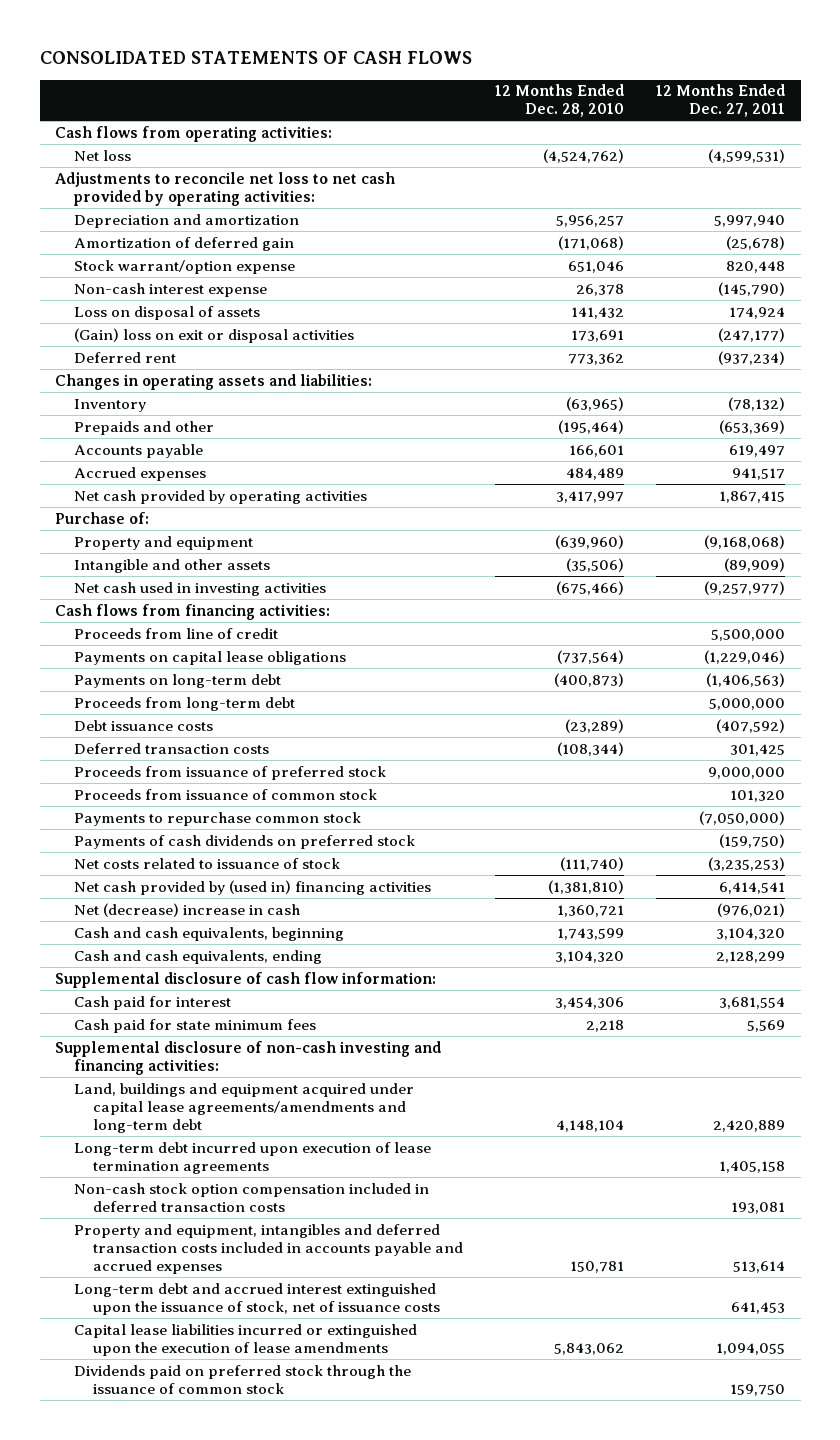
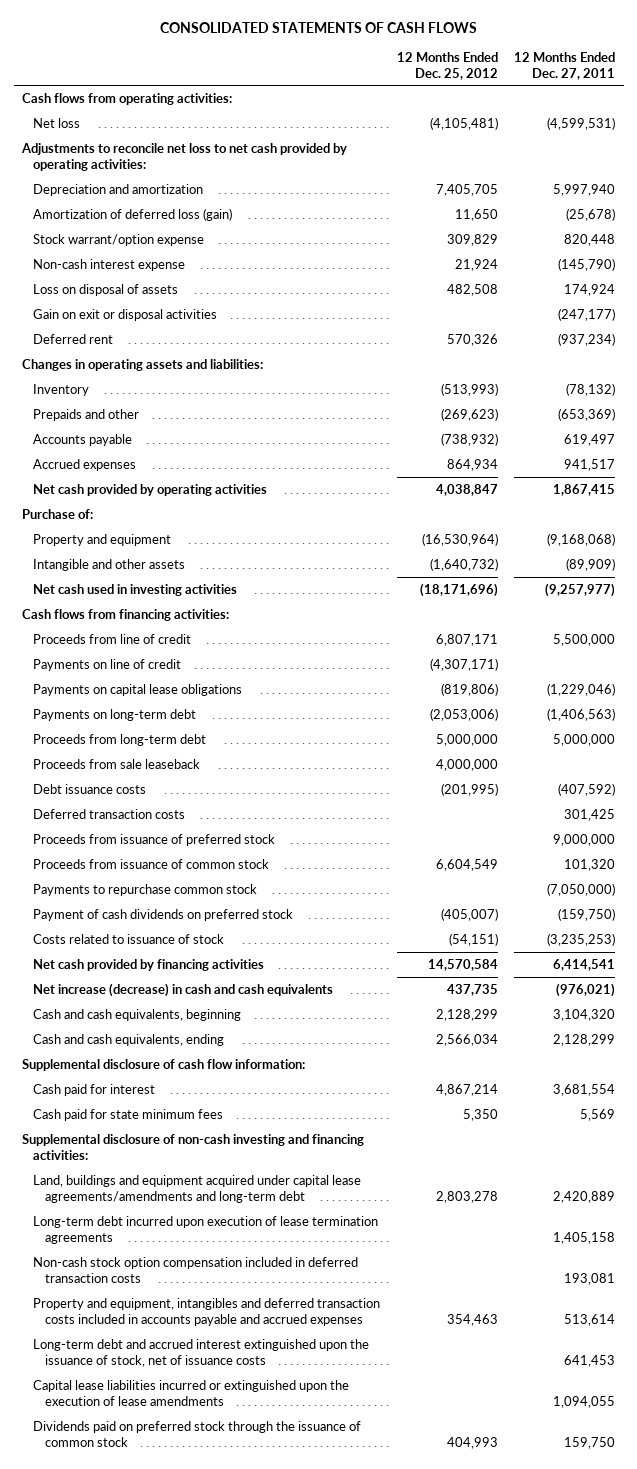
- | 12 Months Ended Dec. 28, 2010 | 12 Months Ended Dec. 27, 2011
+ | 12 Months Ended Dec. 25, 2012 | 12 Months Ended Dec. 27, 2011
- Amortization of deferred gain | (171,068) | (25,678)
+ Amortization of deferred loss (gain) | 11,650 | (25,678)
- (Gain) loss on exit or disposal activities | 173,691 | (247,177)
+ Gain on exit or disposal activities | | (247,177)
+ Payments on line of credit | (4,307,171) |
+ Proceeds from sale leaseback | 4,000,000 |
- Payments of cash dividends on preferred stock | | (159,750)
- Net costs related to issuance of stock | (111,740) | (3,235,253)
- Net cash provided by (used in) financing activities | (1,381,810) | 6,414,541
- Net (decrease) increase in cash | 1,360,721 | (976,021)
+ Payment of cash dividends on preferred stock | (405,007) | (159,750)
+ Costs related to issuance of stock | (54,151) | (3,235,253)
+ Net cash provided by financing activities | 14,570,584 | 6,414,541
+ Net increase (decrease) in cash and cash equivalents | 437,735 | (976,021)

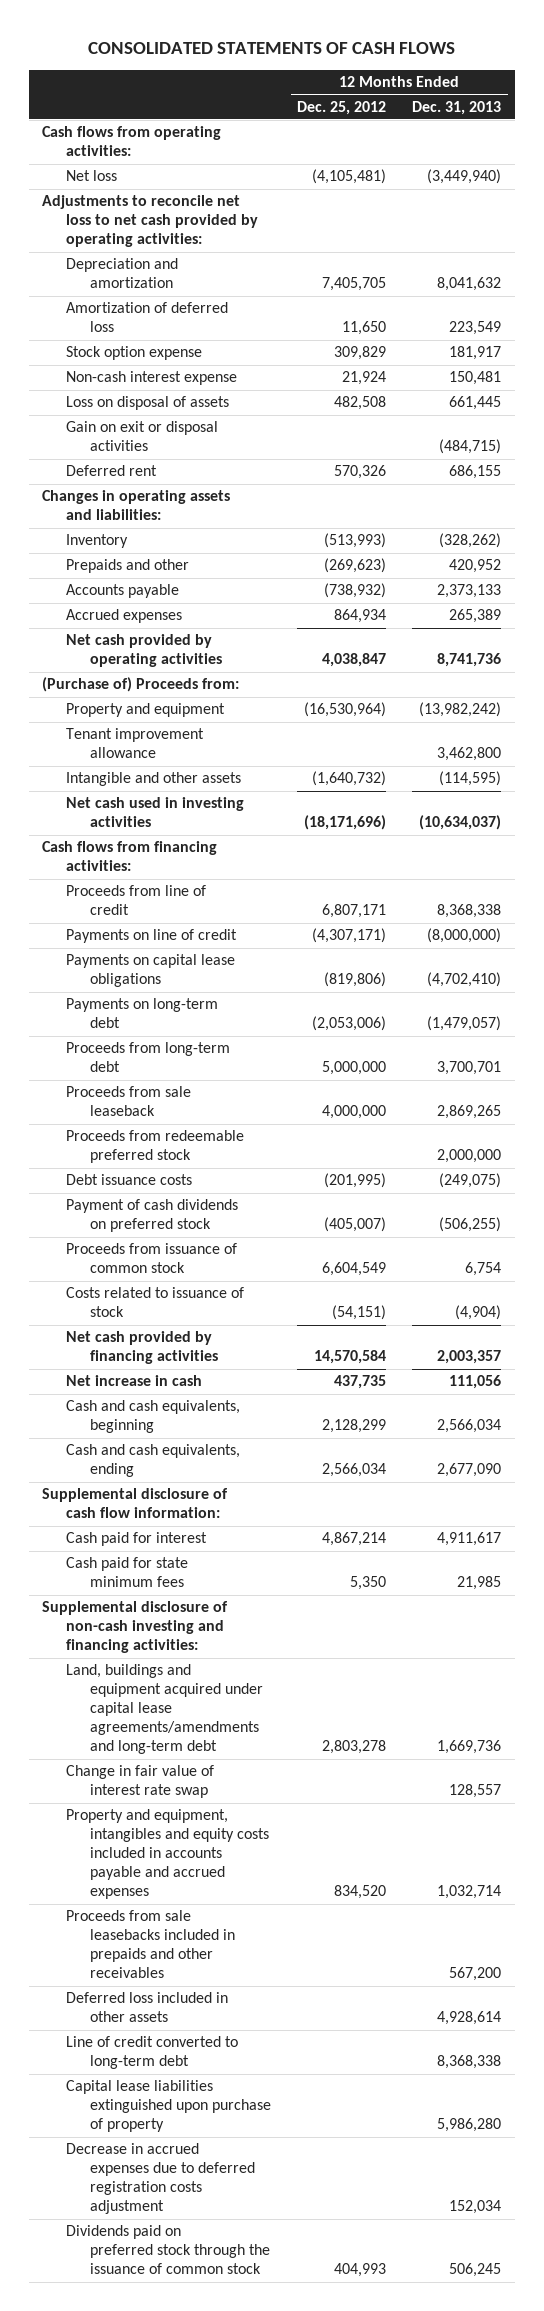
- | 12 Months Ended Dec. 25, 2012 | 12 Months Ended Dec. 27, 2011
+ | 12 Months Ended Dec. 25, 2012 | 12 Months Ended Dec. 31, 2013
- Amortization of deferred loss (gain) | 11,650 | (25,678)
- Stock warrant/option expense | 309,829 | 820,448
+ Amortization of deferred loss | 11,650 | 223,549
+ Stock option expense | 309,829 | 181,917
- Purchase of:
+ (Purchase of) Proceeds from:
+ Tenant improvement allowance | | 3,462,800
+ Proceeds from redeemable preferred stock | | 2,000,000
- Deferred transaction costs | | 301,425
- Proceeds from issuance of preferred stock | | 9,000,000
- Payments to repurchase common stock | | (7,050,000)
moved down: Proceeds from issuance of common stock | 6,604,549 | 6,754
- Net increase (decrease) in cash and cash equivalents | 437,735 | (976,021)
+ Net increase in cash | 437,735 | 111,056
- Long-term debt incurred upon execution of lease termination agreements | | 1,405,158
- Non-cash stock option compensation included in deferred transaction costs | | 193,081
- Property and equipment, intangibles and deferred transaction costs included in accounts payable and accrued expenses | 354,463 | 513,614
- Long-term debt and accrued interest extinguished upon the issuance of stock, net of issuance costs | | 641,453
- Capital lease liabilities incurred or extinguished upon the execution of lease amendments | | 1,094,055
+ Change in fair value of interest rate swap | | 128,557
+ Property and equipment, intangibles and equity costs included in accounts payable and accrued expenses | 834,520 | 1,032,714
+ Proceeds from sale leasebacks included in prepaids and other receivables | | 567,200
+ Deferred loss included in other assets | | 4,928,614
+ Line of credit converted to long-term debt | | 8,368,338
+ Capital lease liabilities extinguished upon purchase of property | | 5,986,280
+ Decrease in accrued expenses due to deferred registration costs adjustment | | 152,034

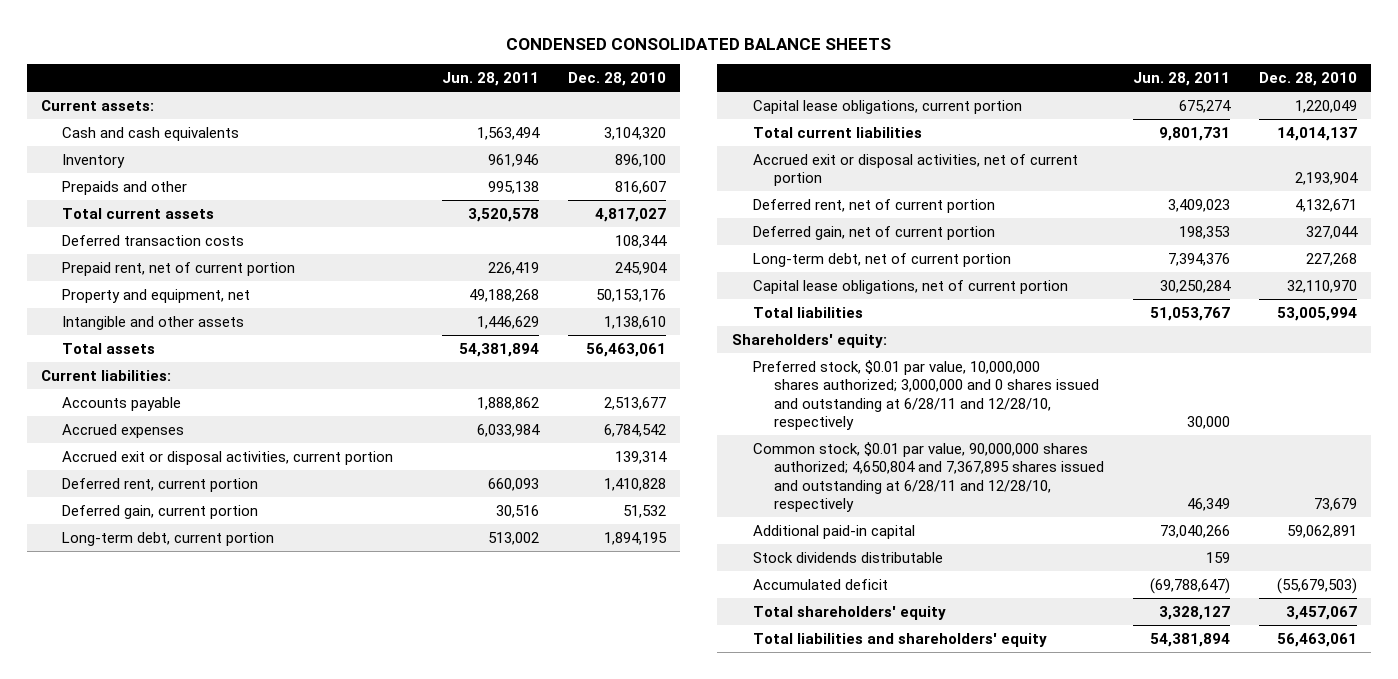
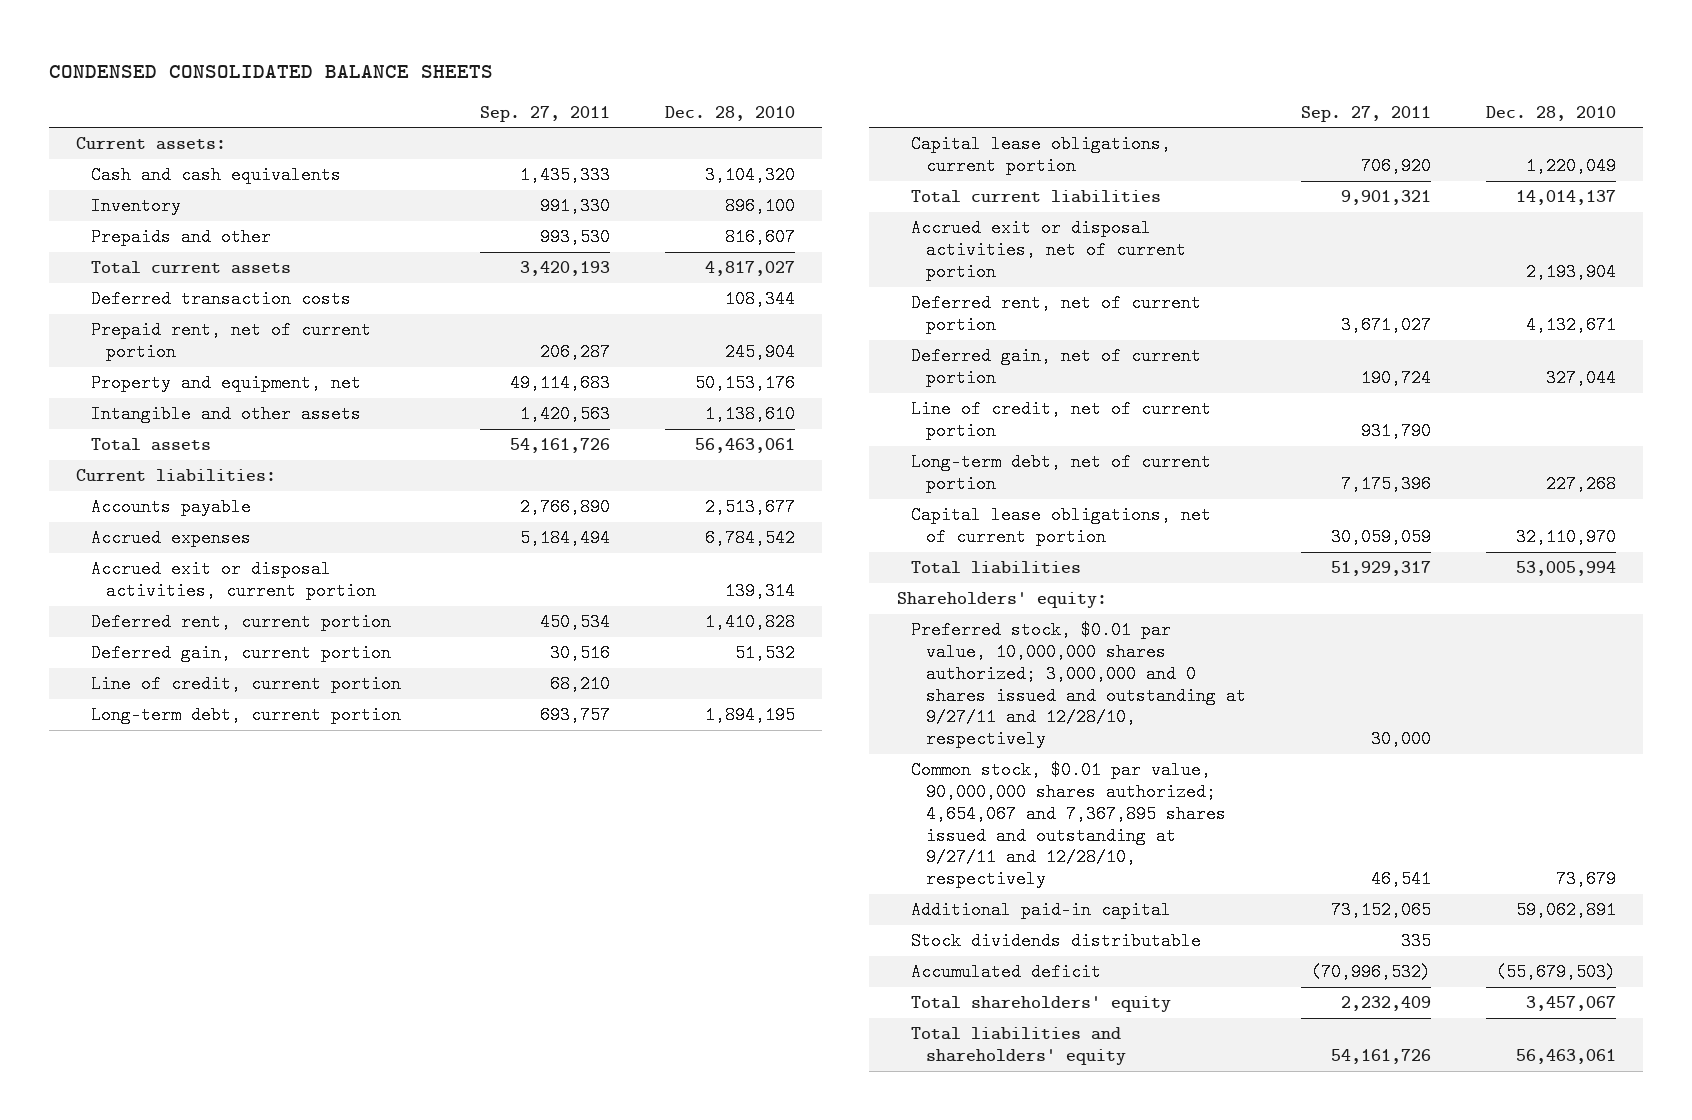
- | Jun. 28, 2011 | Dec. 28, 2010
+ | Sep. 27, 2011 | Dec. 28, 2010
+ Line of credit, current portion | 68,210 |
+ Line of credit, net of current portion | 931,790 |
- Preferred stock, $0.01 par value, 10,000,000 shares authorized; 3,000,000 and 0 shares issued and outstanding at 6/28/11 and 12/28/10, respectively | 30,000 |
- Common stock, $0.01 par value, 90,000,000 shares authorized; 4,650,804 and 7,367,895 shares issued and outstanding at 6/28/11 and 12/28/10, respectively | 46,349 | 73,679
+ Preferred stock, $0.01 par value, 10,000,000 shares authorized; 3,000,000 and 0 shares issued and outstanding at 9/27/11 and 12/28/10, respectively | 30,000 |
+ Common stock, $0.01 par value, 90,000,000 shares authorized; 4,654,067 and 7,367,895 shares issued and outstanding at 9/27/11 and 12/28/10, respectively | 46,541 | 73,679

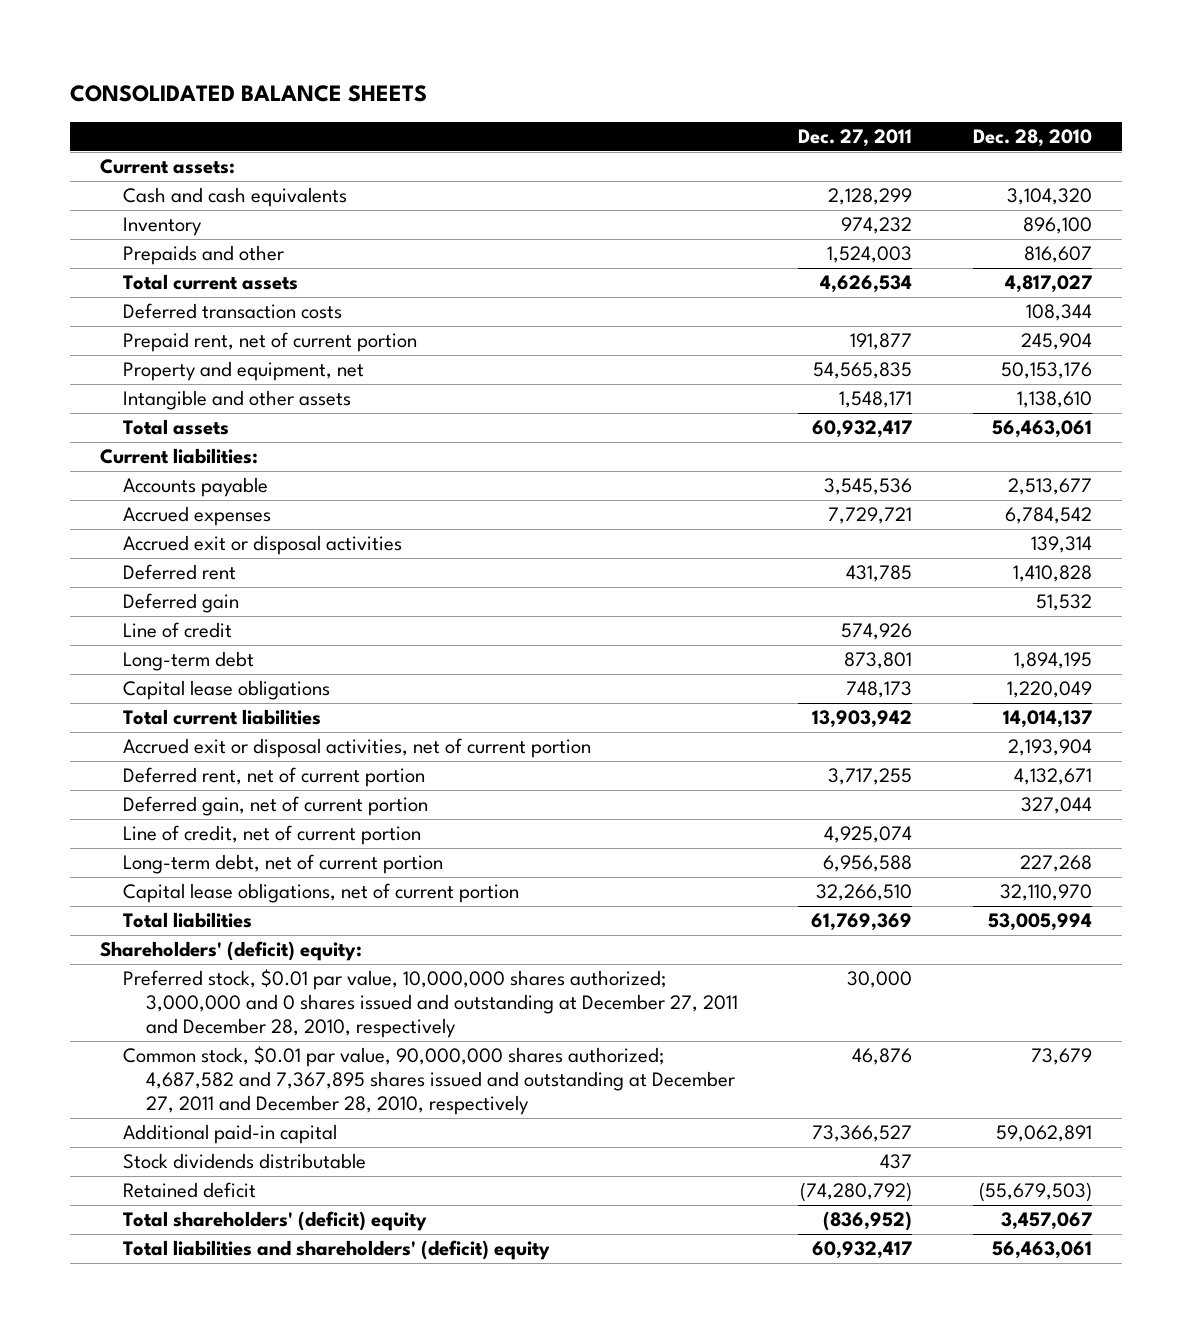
- CONDENSED CONSOLIDATED BALANCE SHEETS
+ CONSOLIDATED BALANCE SHEETS
- | Sep. 27, 2011 | Dec. 28, 2010
+ | Dec. 27, 2011 | Dec. 28, 2010
- Accrued exit or disposal activities, current portion | | 139,314
- Deferred rent, current portion | 450,534 | 1,410,828
- Deferred gain, current portion | 30,516 | 51,532
- Line of credit, current portion | 68,210 |
- Long-term debt, current portion | 693,757 | 1,894,195
- Capital lease obligations, current portion | 706,920 | 1,220,049
+ Accrued exit or disposal activities | | 139,314
+ Deferred rent | 431,785 | 1,410,828
+ Deferred gain | | 51,532
+ Line of credit | 574,926 |
+ Long-term debt | 873,801 | 1,894,195
+ Capital lease obligations | 748,173 | 1,220,049
- Shareholders' equity:
- Preferred stock, $0.01 par value, 10,000,000 shares authorized; 3,000,000 and 0 shares issued and outstanding at 9/27/11 and 12/28/10, respectively | 30,000 |
- Common stock, $0.01 par value, 90,000,000 shares authorized; 4,654,067 and 7,367,895 shares issued and outstanding at 9/27/11 and 12/28/10, respectively | 46,541 | 73,679
+ Shareholders' (deficit) equity:
+ Preferred stock, $0.01 par value, 10,000,000 shares authorized; 3,000,000 and 0 shares issued and outstanding at December 27, 2011 and December 28, 2010, respectively | 30,000 |
+ Common stock, $0.01 par value, 90,000,000 shares authorized; 4,687,582 and 7,367,895 shares issued and outstanding at December 27, 2011 and December 28, 2010, respectively | 46,876 | 73,679
- Accumulated deficit | (70,996,532) | (55,679,503)
- Total shareholders' equity | 2,232,409 | 3,457,067
- Total liabilities and shareholders' equity | 54,161,726 | 56,463,061
+ Retained deficit | (74,280,792) | (55,679,503)
+ Total shareholders' (deficit) equity | (836,952) | 3,457,067
+ Total liabilities and shareholders' (deficit) equity | 60,932,417 | 56,463,061

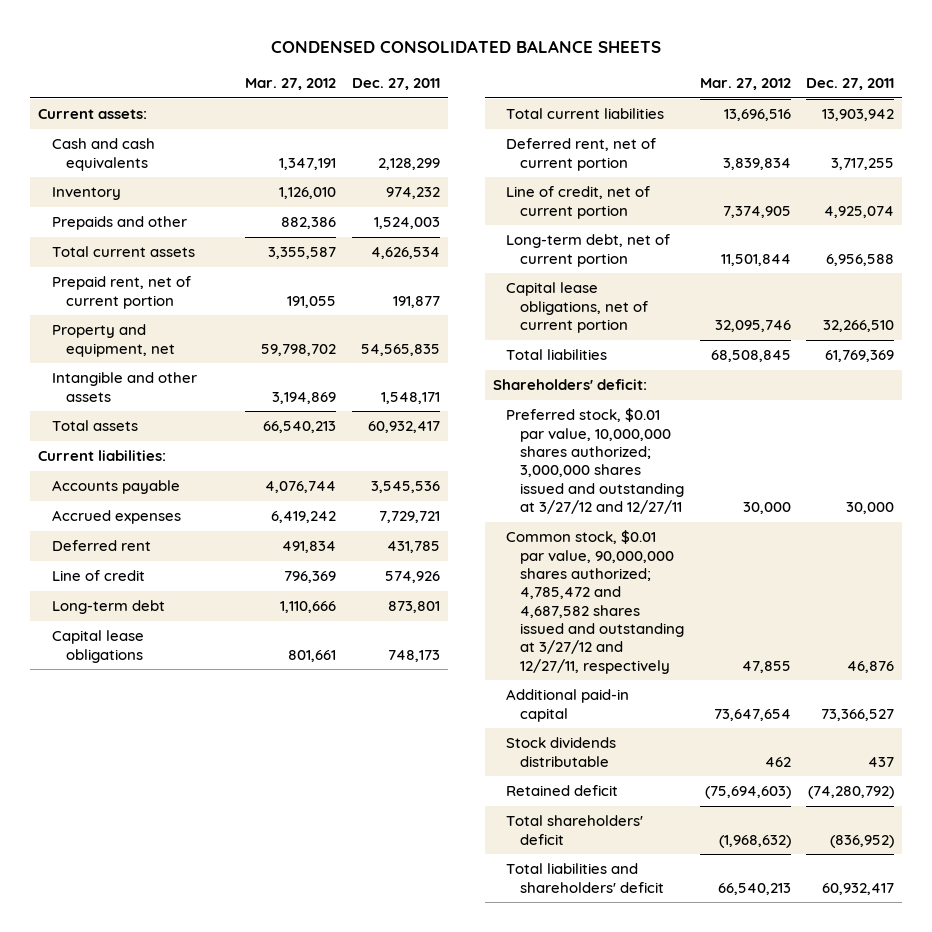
- CONSOLIDATED BALANCE SHEETS
+ CONDENSED CONSOLIDATED BALANCE SHEETS
- | Dec. 27, 2011 | Dec. 28, 2010
+ | Mar. 27, 2012 | Dec. 27, 2011
- Deferred transaction costs | | 108,344
- Accrued exit or disposal activities | | 139,314
- Deferred gain | | 51,532
- Accrued exit or disposal activities, net of current portion | | 2,193,904
- Deferred gain, net of current portion | | 327,044
- Shareholders' (deficit) equity:
- Preferred stock, $0.01 par value, 10,000,000 shares authorized; 3,000,000 and 0 shares issued and outstanding at December 27, 2011 and December 28, 2010, respectively | 30,000 |
- Common stock, $0.01 par value, 90,000,000 shares authorized; 4,687,582 and 7,367,895 shares issued and outstanding at December 27, 2011 and December 28, 2010, respectively | 46,876 | 73,679
+ Shareholders' deficit:
+ Preferred stock, $0.01 par value, 10,000,000 shares authorized; 3,000,000 shares issued and outstanding at 3/27/12 and 12/27/11 | 30,000 | 30,000
+ Common stock, $0.01 par value, 90,000,000 shares authorized; 4,785,472 and 4,687,582 shares issued and outstanding at 3/27/12 and 12/27/11, respectively | 47,855 | 46,876
- Total shareholders' (deficit) equity | (836,952) | 3,457,067
- Total liabilities and shareholders' (deficit) equity | 60,932,417 | 56,463,061
+ Total shareholders' deficit | (1,968,632) | (836,952)
+ Total liabilities and shareholders' deficit | 66,540,213 | 60,932,417

